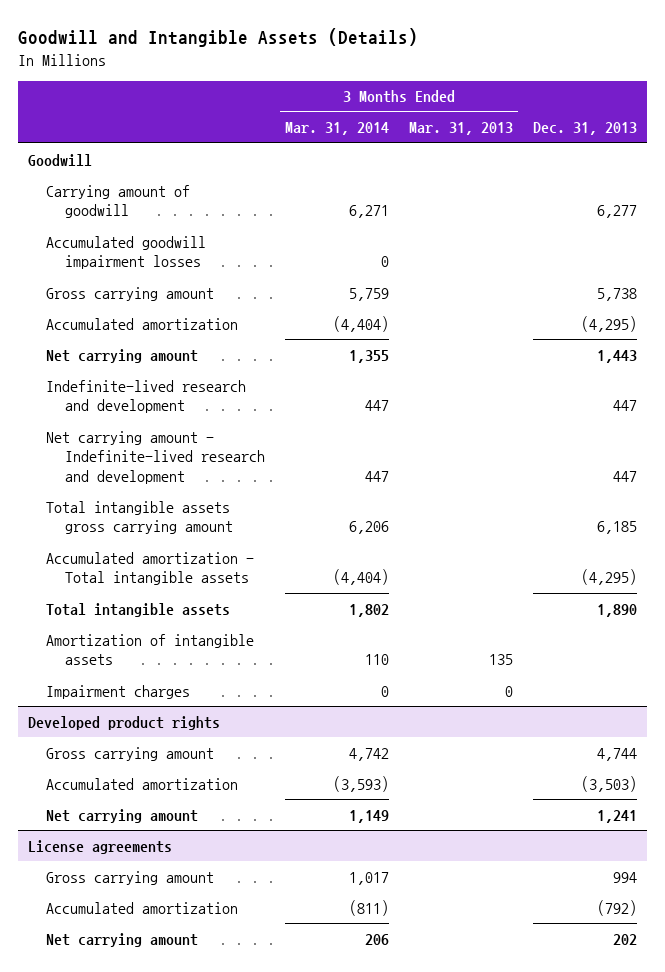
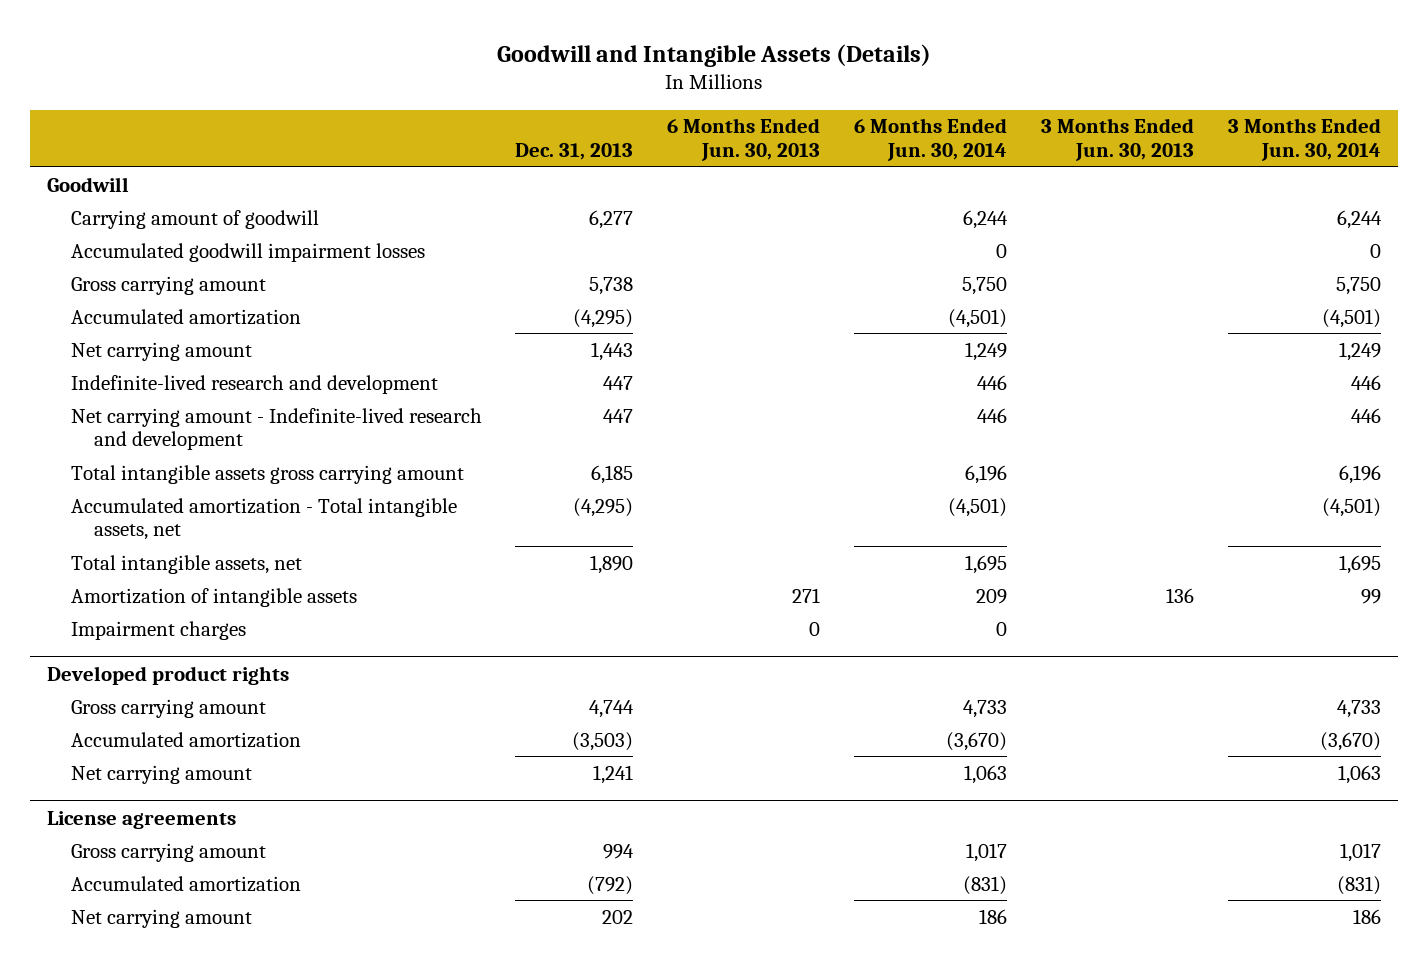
- | 3 Months Ended Mar. 31, 2014 | 3 Months Ended Mar. 31, 2013 | Dec. 31, 2013
+ | Dec. 31, 2013 | 6 Months Ended Jun. 30, 2013 | 6 Months Ended Jun. 30, 2014 | 3 Months Ended Jun. 30, 2013 | 3 Months Ended Jun. 30, 2014
- Accumulated amortization - Total intangible assets | (4,404) | | (4,295)
- Total intangible assets | 1,802 | | 1,890
+ Accumulated amortization - Total intangible assets, net | (4,295) | | (4,501) | | (4,501)
+ Total intangible assets, net | 1,890 | | 1,695 | | 1,695

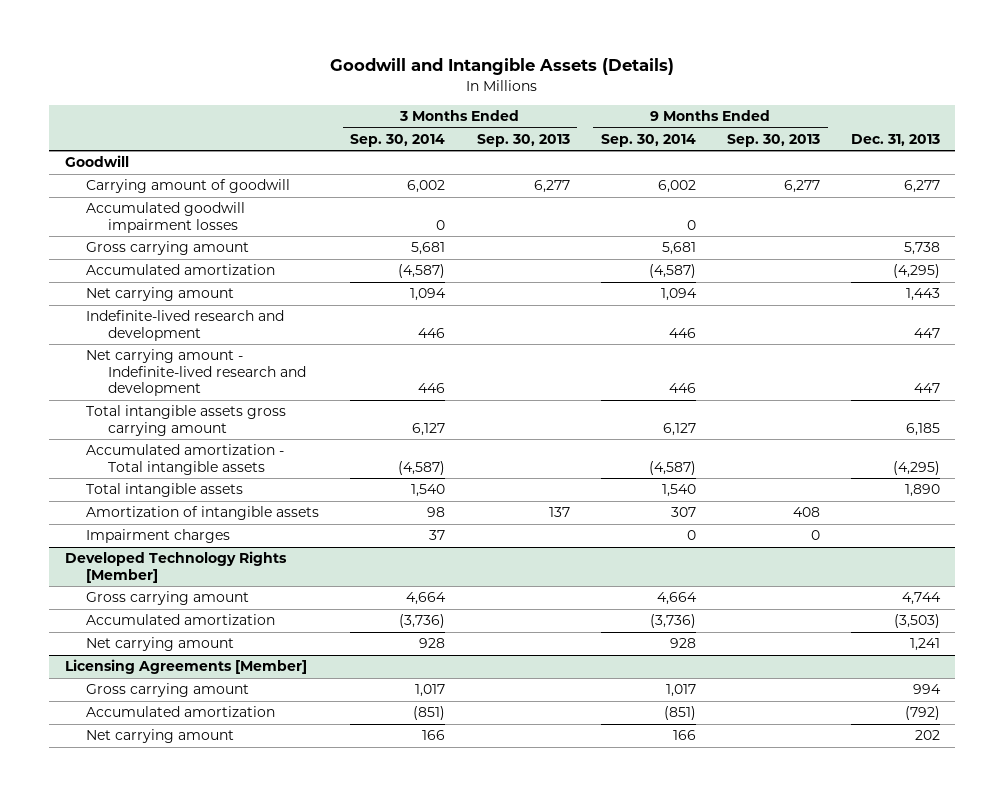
- | Dec. 31, 2013 | 6 Months Ended Jun. 30, 2013 | 6 Months Ended Jun. 30, 2014 | 3 Months Ended Jun. 30, 2013 | 3 Months Ended Jun. 30, 2014
+ | 3 Months Ended Sep. 30, 2014 | 3 Months Ended Sep. 30, 2013 | 9 Months Ended Sep. 30, 2014 | 9 Months Ended Sep. 30, 2013 | Dec. 31, 2013
- Accumulated amortization - Total intangible assets, net | (4,295) | | (4,501) | | (4,501)
- Total intangible assets, net | 1,890 | | 1,695 | | 1,695
+ Accumulated amortization - Total intangible assets | (4,587) | | (4,587) | | (4,295)
+ Total intangible assets | 1,540 | | 1,540 | | 1,890
- Developed product rights
+ Developed Technology Rights [Member]
- License agreements
+ Licensing Agreements [Member]

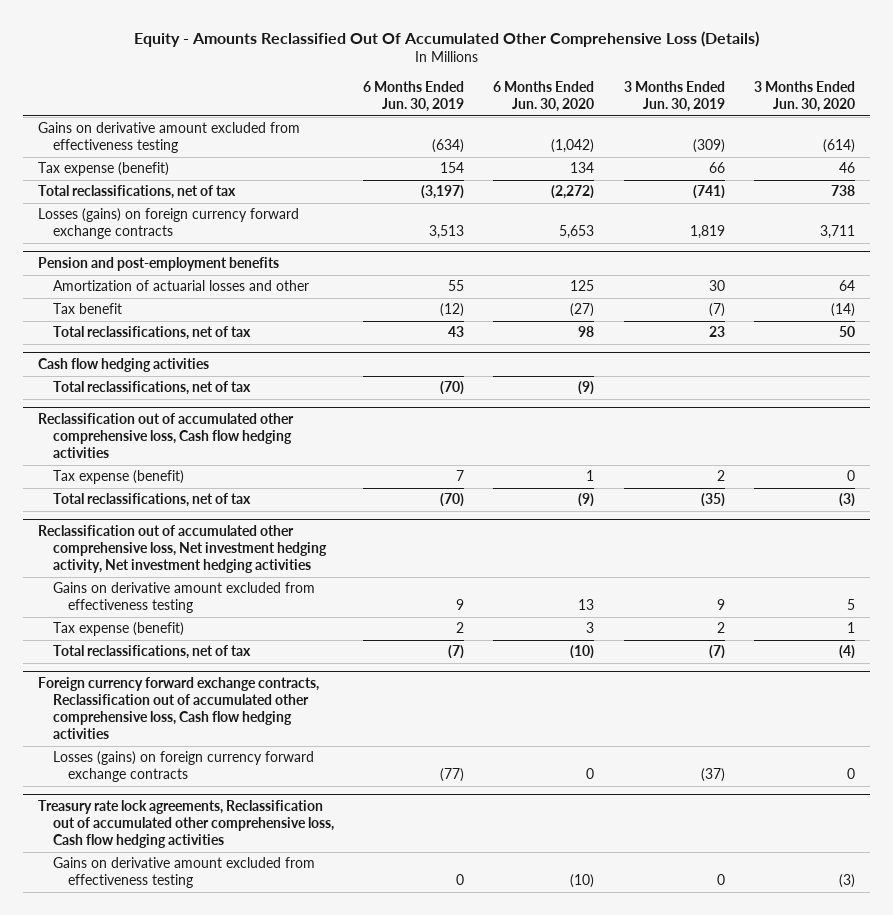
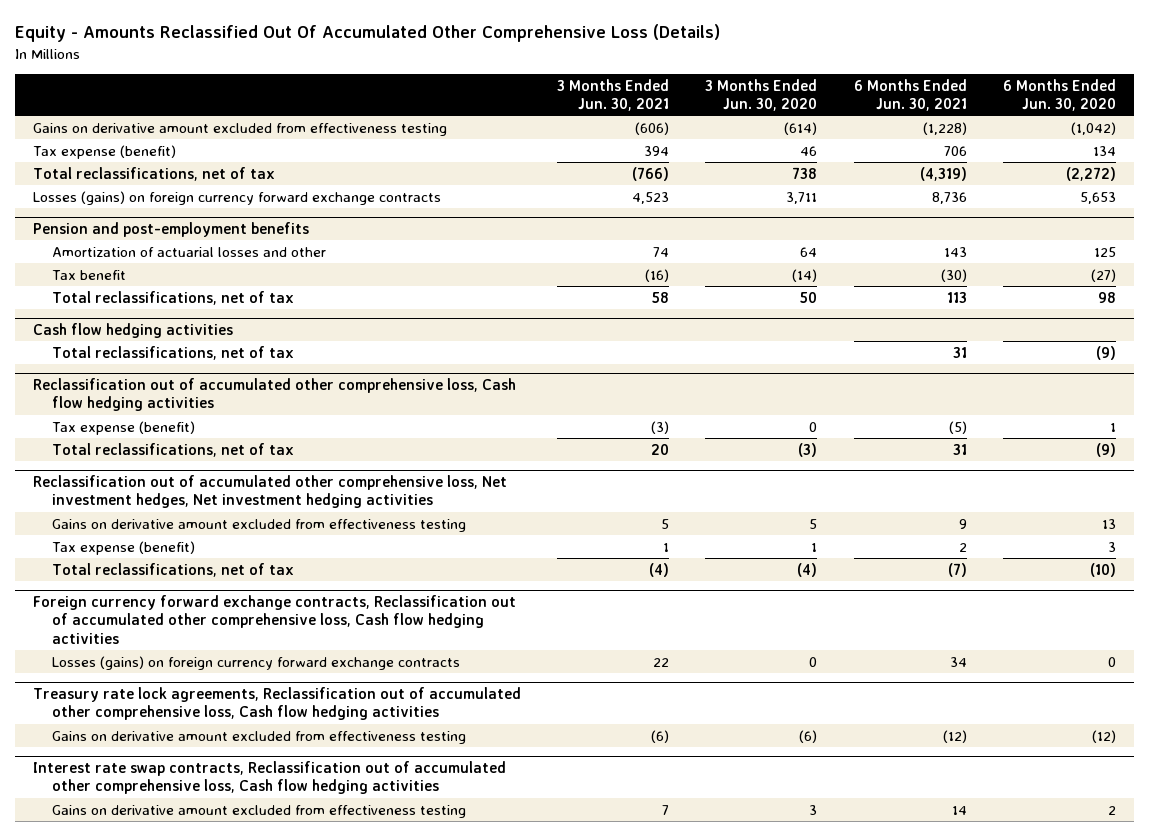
- | 6 Months Ended Jun. 30, 2019 | 6 Months Ended Jun. 30, 2020 | 3 Months Ended Jun. 30, 2019 | 3 Months Ended Jun. 30, 2020
+ | 3 Months Ended Jun. 30, 2021 | 3 Months Ended Jun. 30, 2020 | 6 Months Ended Jun. 30, 2021 | 6 Months Ended Jun. 30, 2020
- Reclassification out of accumulated other comprehensive loss, Net investment hedging activity, Net investment hedging activities
+ Reclassification out of accumulated other comprehensive loss, Net investment hedges, Net investment hedging activities
@ Treasury rate lock agreements, Reclassification out of accumulated other comprehensive loss, Cash flow hedging activities
- Gains on derivative amount excluded from effectiveness testing | 0 | (10) | 0 | (3)
+ Gains on derivative amount excluded from effectiveness testing | (6) | (6) | (12) | (12)
+ Interest rate swap contracts, Reclassification out of accumulated other comprehensive loss, Cash flow hedging activities
+ Gains on derivative amount excluded from effectiveness testing | 7 | 3 | 14 | 2

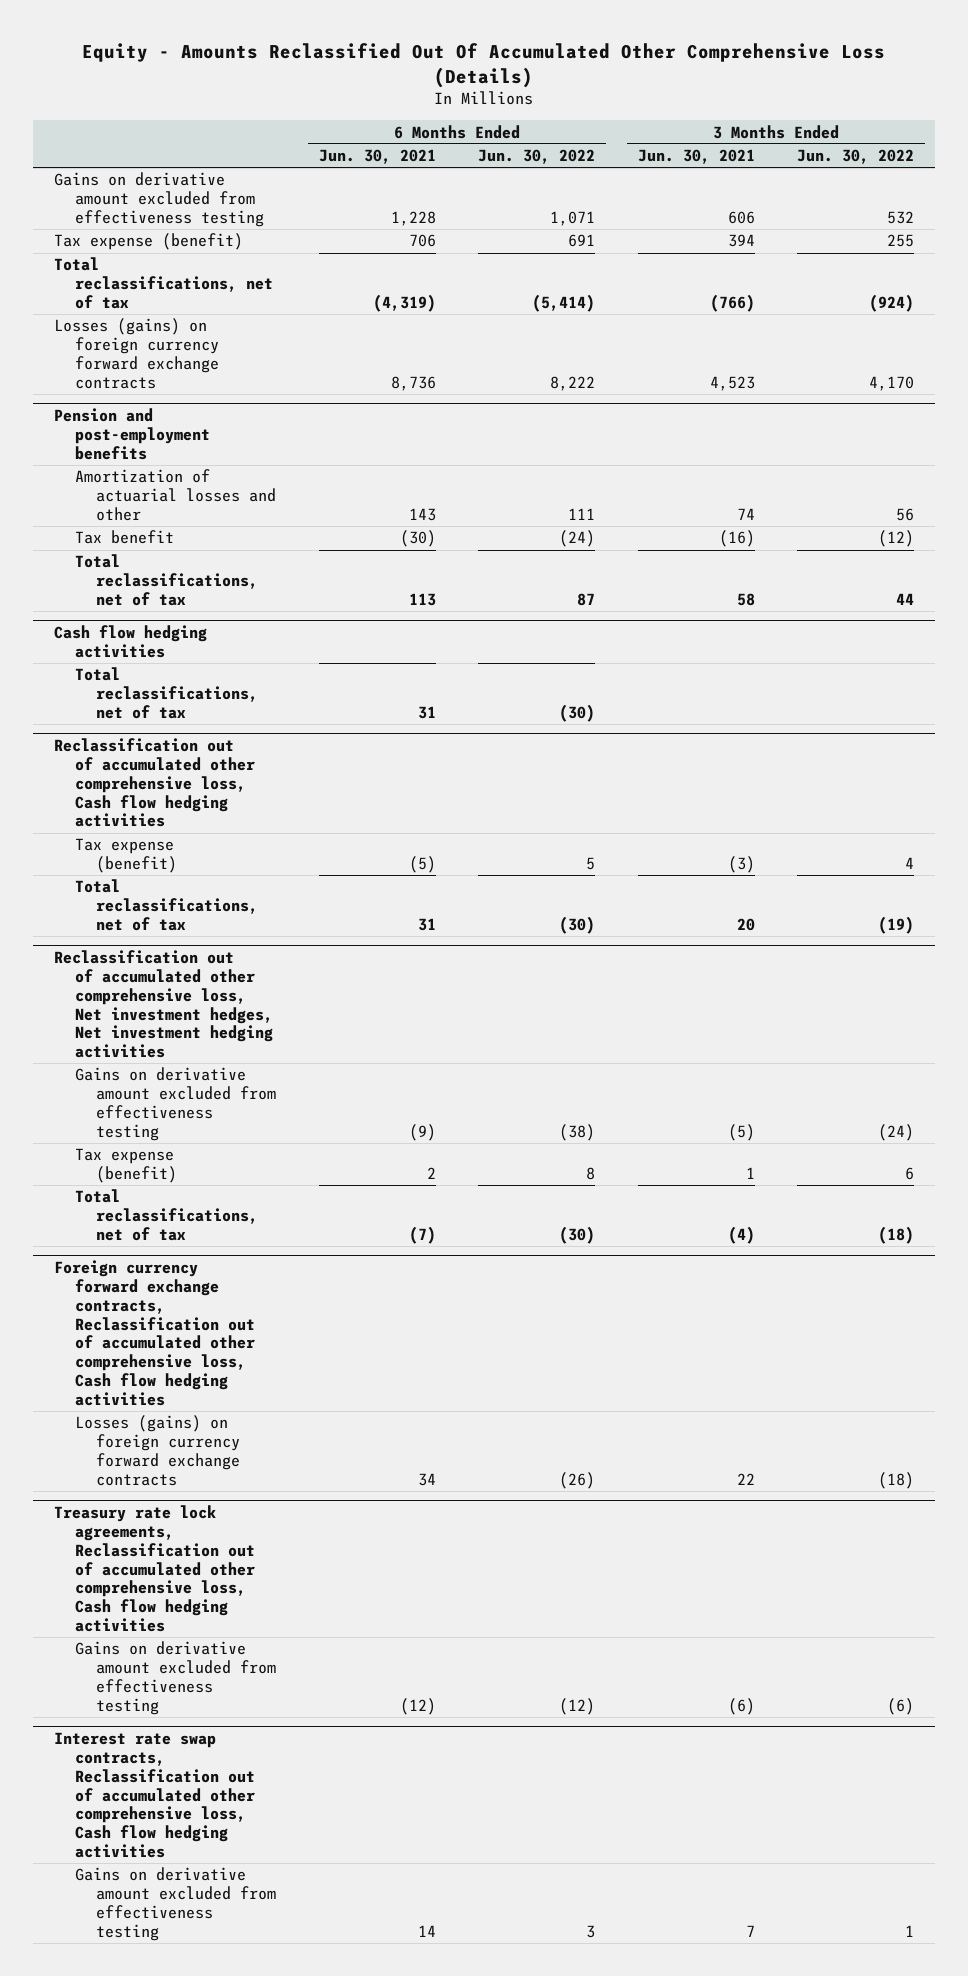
- | 3 Months Ended Jun. 30, 2021 | 3 Months Ended Jun. 30, 2020 | 6 Months Ended Jun. 30, 2021 | 6 Months Ended Jun. 30, 2020
+ | 6 Months Ended Jun. 30, 2021 | 6 Months Ended Jun. 30, 2022 | 3 Months Ended Jun. 30, 2021 | 3 Months Ended Jun. 30, 2022
- Gains on derivative amount excluded from effectiveness testing | (606) | (614) | (1,228) | (1,042)
+ Gains on derivative amount excluded from effectiveness testing | 1,228 | 1,071 | 606 | 532
@ Reclassification out of accumulated other comprehensive loss, Net investment hedges, Net investment hedging activities
- Gains on derivative amount excluded from effectiveness testing | 5 | 5 | 9 | 13
+ Gains on derivative amount excluded from effectiveness testing | (9) | (38) | (5) | (24)

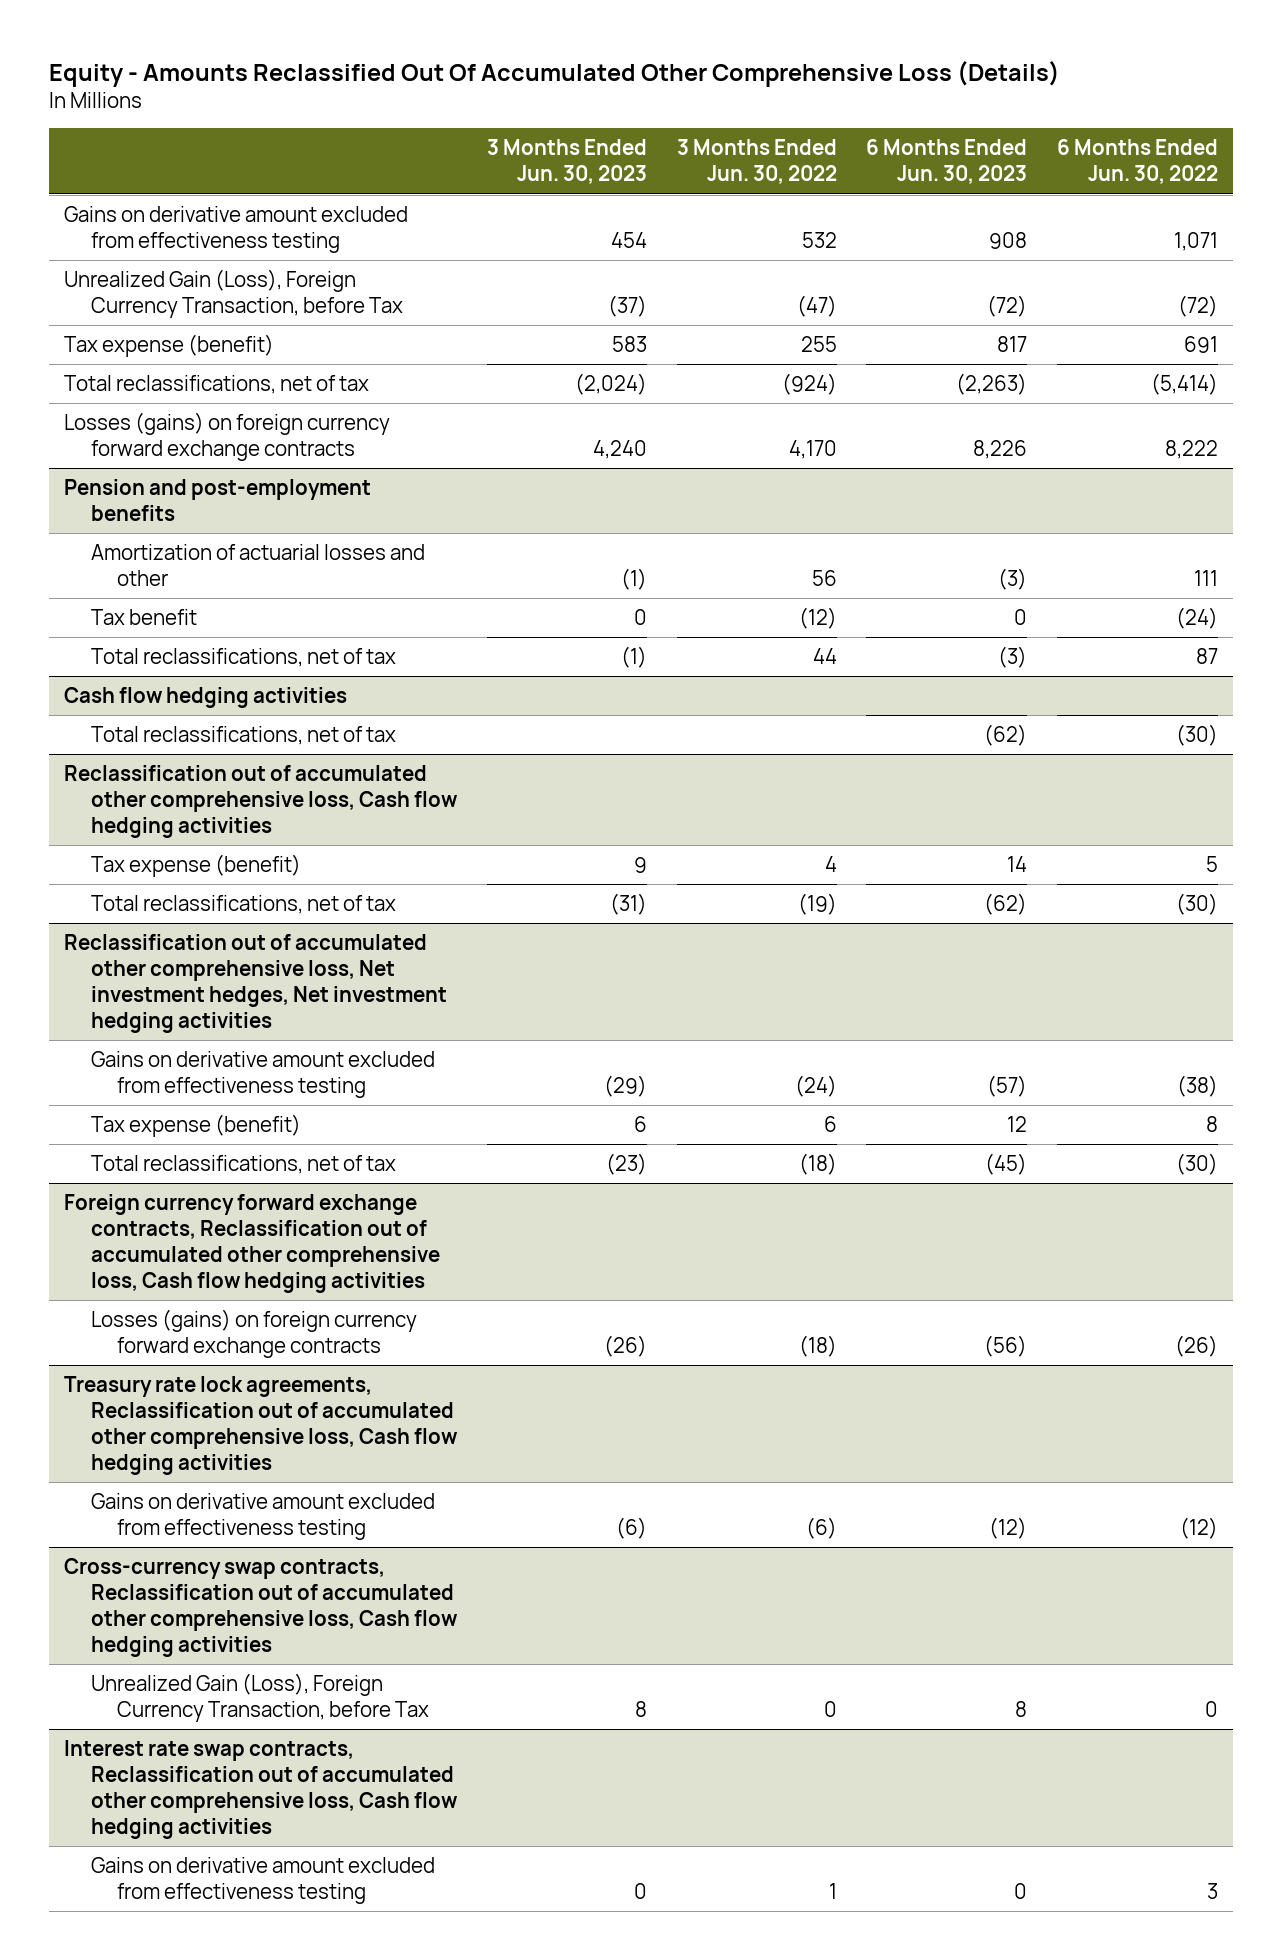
- | 6 Months Ended Jun. 30, 2021 | 6 Months Ended Jun. 30, 2022 | 3 Months Ended Jun. 30, 2021 | 3 Months Ended Jun. 30, 2022
+ | 3 Months Ended Jun. 30, 2023 | 3 Months Ended Jun. 30, 2022 | 6 Months Ended Jun. 30, 2023 | 6 Months Ended Jun. 30, 2022
+ Unrealized Gain (Loss), Foreign Currency Transaction, before Tax | (37) | (47) | (72) | (72)
+ Cross-currency swap contracts, Reclassification out of accumulated other comprehensive loss, Cash flow hedging activities
+ Unrealized Gain (Loss), Foreign Currency Transaction, before Tax | 8 | 0 | 8 | 0

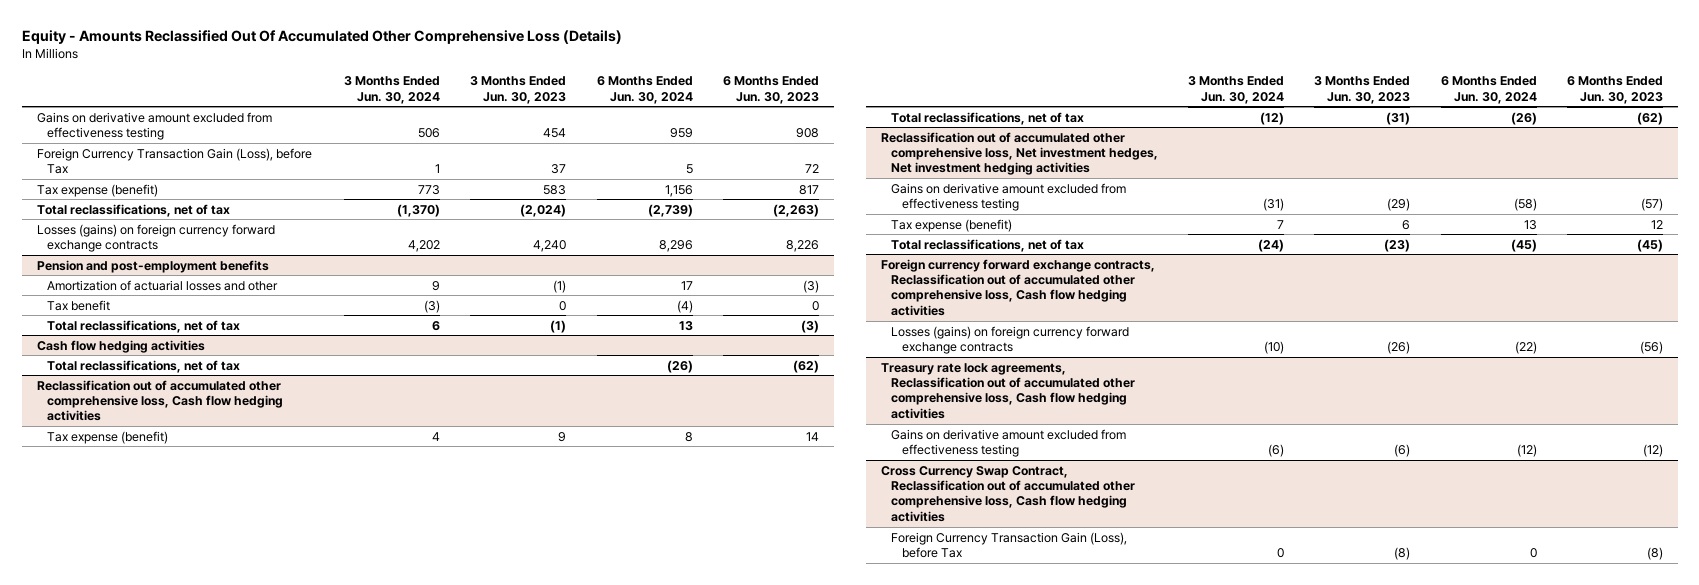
- | 3 Months Ended Jun. 30, 2023 | 3 Months Ended Jun. 30, 2022 | 6 Months Ended Jun. 30, 2023 | 6 Months Ended Jun. 30, 2022
+ | 3 Months Ended Jun. 30, 2024 | 3 Months Ended Jun. 30, 2023 | 6 Months Ended Jun. 30, 2024 | 6 Months Ended Jun. 30, 2023
- Unrealized Gain (Loss), Foreign Currency Transaction, before Tax | (37) | (47) | (72) | (72)
+ Foreign Currency Transaction Gain (Loss), before Tax | 1 | 37 | 5 | 72
- Cross-currency swap contracts, Reclassification out of accumulated other comprehensive loss, Cash flow hedging activities
- Unrealized Gain (Loss), Foreign Currency Transaction, before Tax | 8 | 0 | 8 | 0
- Interest rate swap contracts, Reclassification out of accumulated other comprehensive loss, Cash flow hedging activities
- Gains on derivative amount excluded from effectiveness testing | 0 | 1 | 0 | 3
+ Cross Currency Swap Contract, Reclassification out of accumulated other comprehensive loss, Cash flow hedging activities
+ Foreign Currency Transaction Gain (Loss), before Tax | 0 | (8) | 0 | (8)

